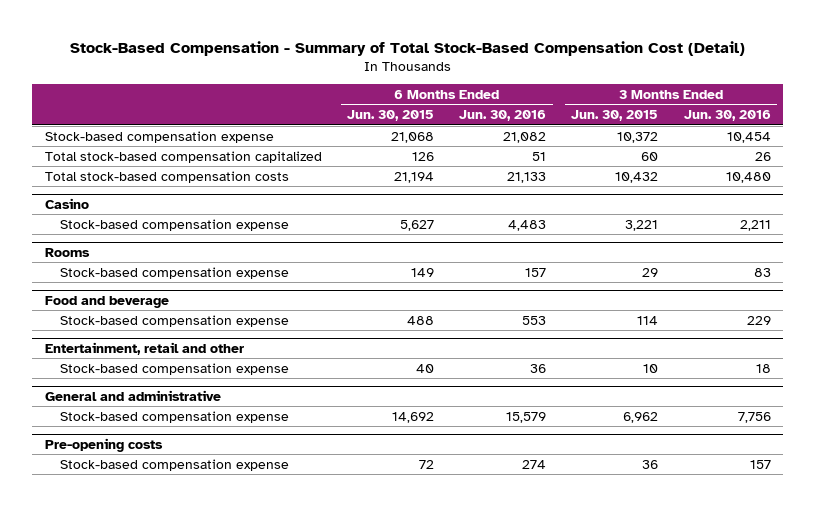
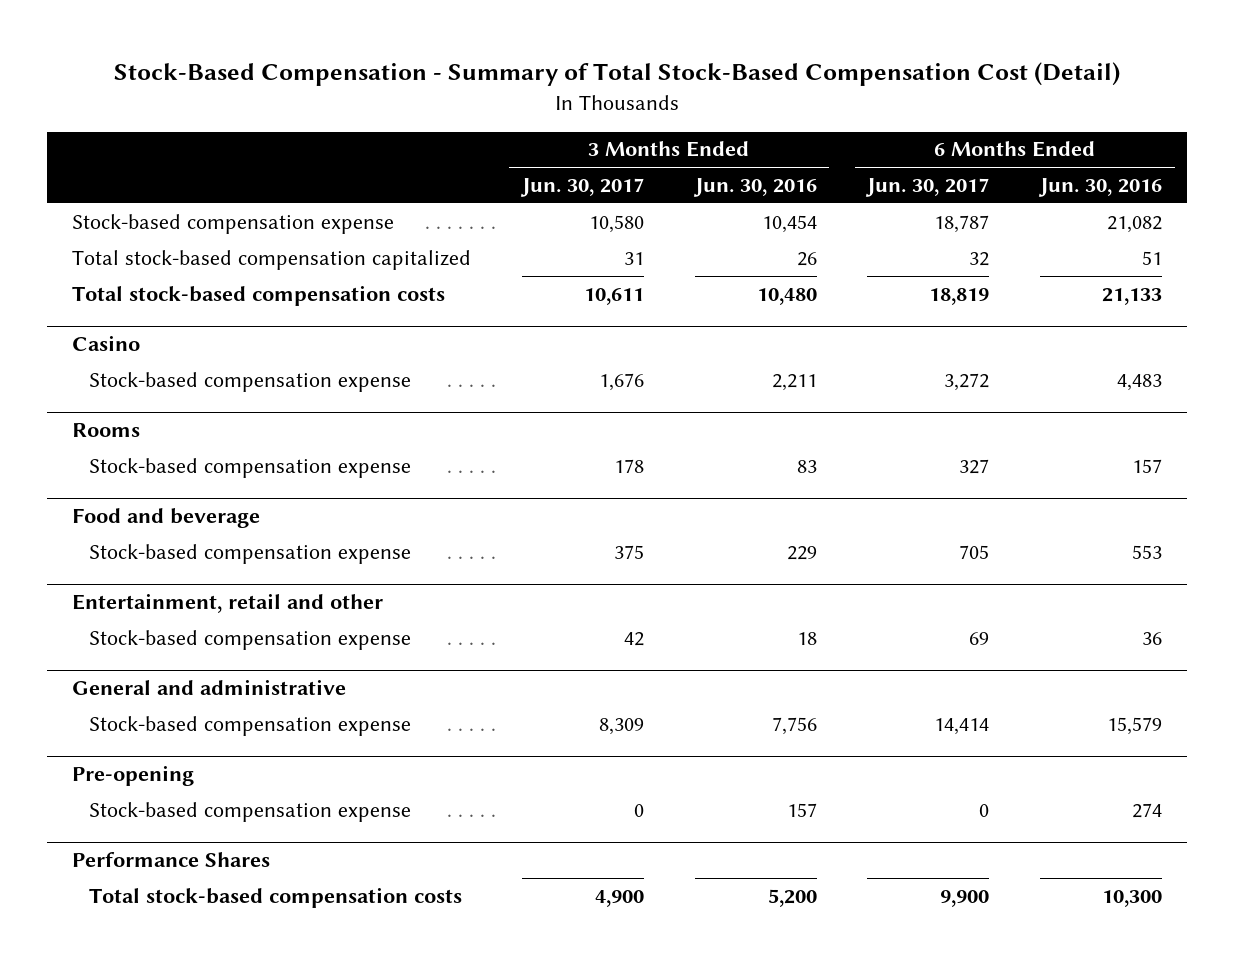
- | 6 Months Ended Jun. 30, 2015 | 6 Months Ended Jun. 30, 2016 | 3 Months Ended Jun. 30, 2015 | 3 Months Ended Jun. 30, 2016
+ | 3 Months Ended Jun. 30, 2017 | 3 Months Ended Jun. 30, 2016 | 6 Months Ended Jun. 30, 2017 | 6 Months Ended Jun. 30, 2016
- Pre-opening costs
+ Pre-opening
+ Performance Shares
+ Total stock-based compensation costs | 4,900 | 5,200 | 9,900 | 10,300

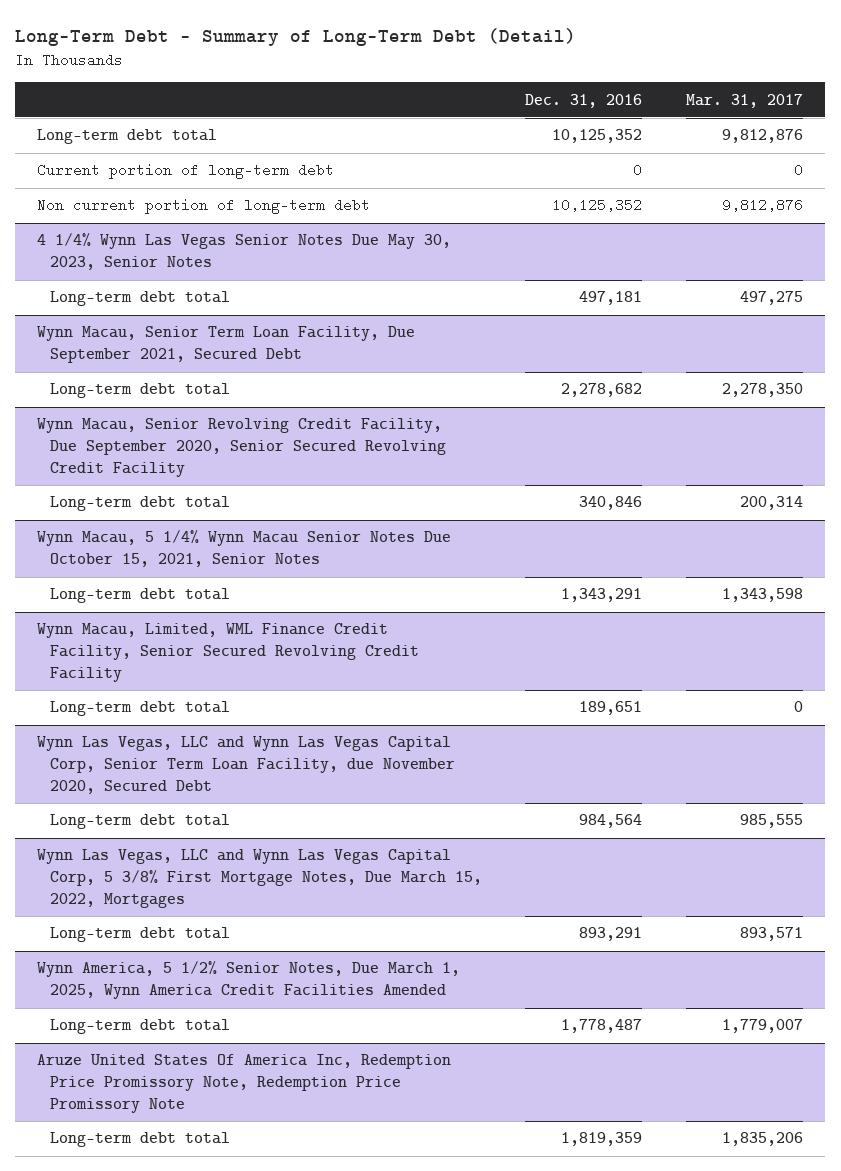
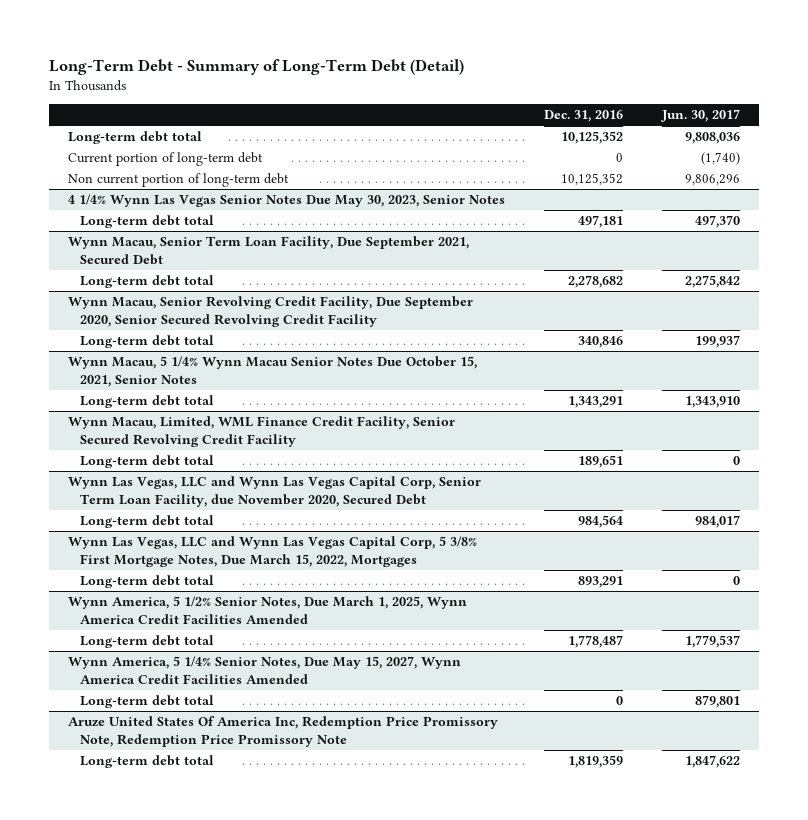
- | Dec. 31, 2016 | Mar. 31, 2017
+ | Dec. 31, 2016 | Jun. 30, 2017
+ Wynn America, 5 1/4% Senior Notes, Due May 15, 2027, Wynn America Credit Facilities Amended
+ Long-term debt total | 0 | 879,801

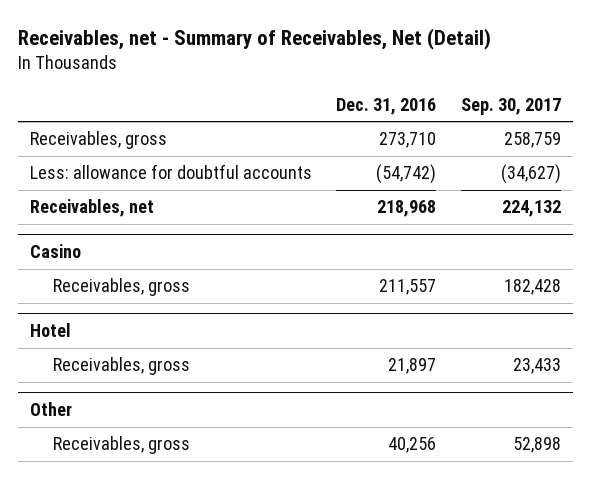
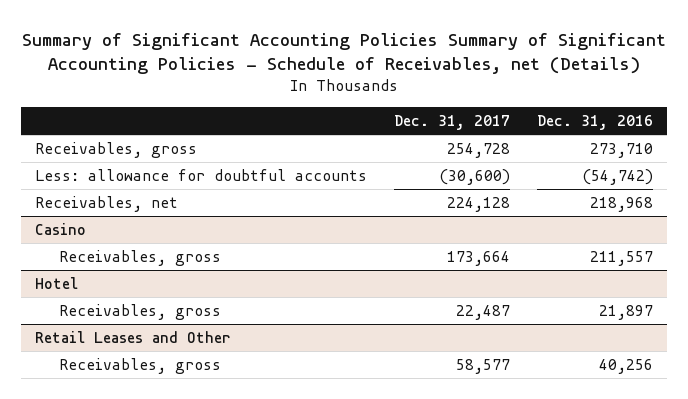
- Receivables, net - Summary of Receivables, Net (Detail)
+ Summary of Significant Accounting Policies Summary of Significant Accounting Policies - Schedule of Receivables, net (Details)
- | Dec. 31, 2016 | Sep. 30, 2017
+ | Dec. 31, 2017 | Dec. 31, 2016
- Other
+ Retail Leases and Other

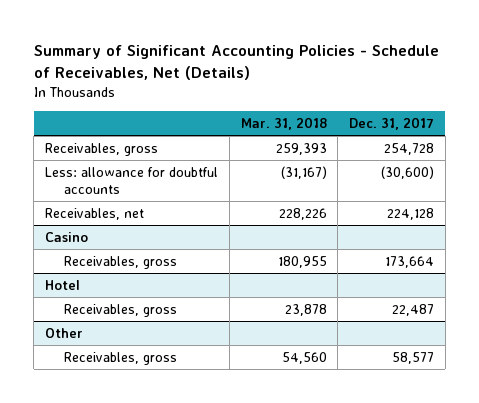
- Summary of Significant Accounting Policies Summary of Significant Accounting Policies - Schedule of Receivables, net (Details)
+ Summary of Significant Accounting Policies - Schedule of Receivables, Net (Details)
- | Dec. 31, 2017 | Dec. 31, 2016
+ | Mar. 31, 2018 | Dec. 31, 2017
- Retail Leases and Other
+ Other

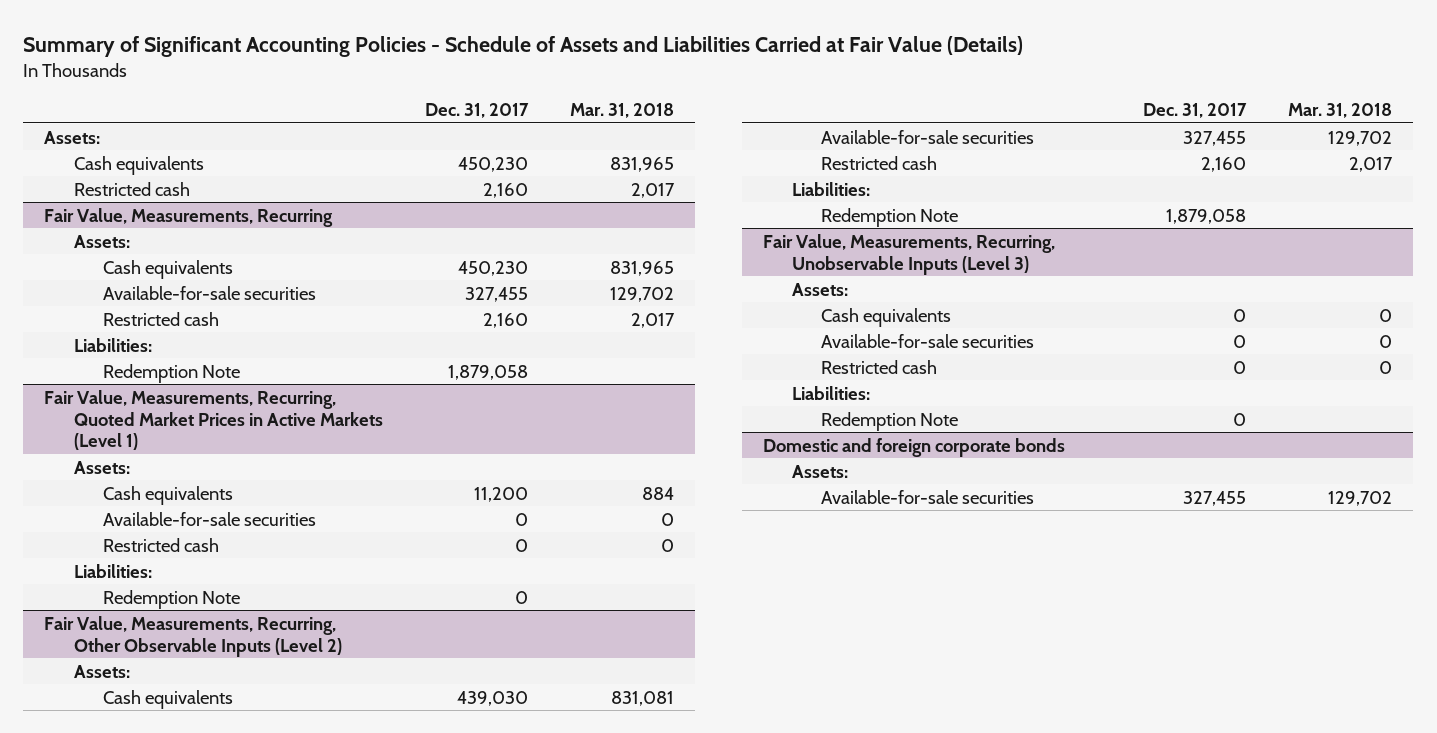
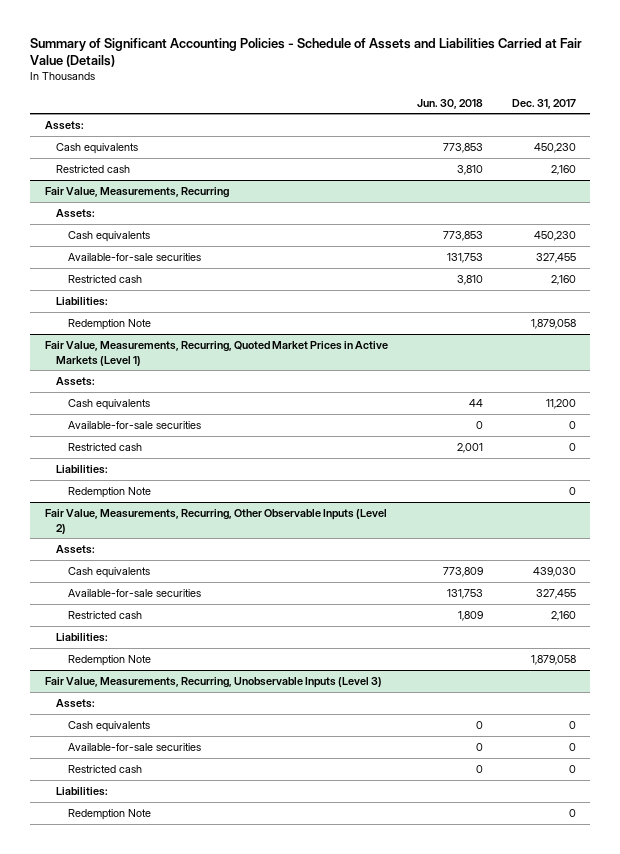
- | Dec. 31, 2017 | Mar. 31, 2018
+ | Jun. 30, 2018 | Dec. 31, 2017
- Domestic and foreign corporate bonds
- Assets:
- Available-for-sale securities | 327,455 | 129,702

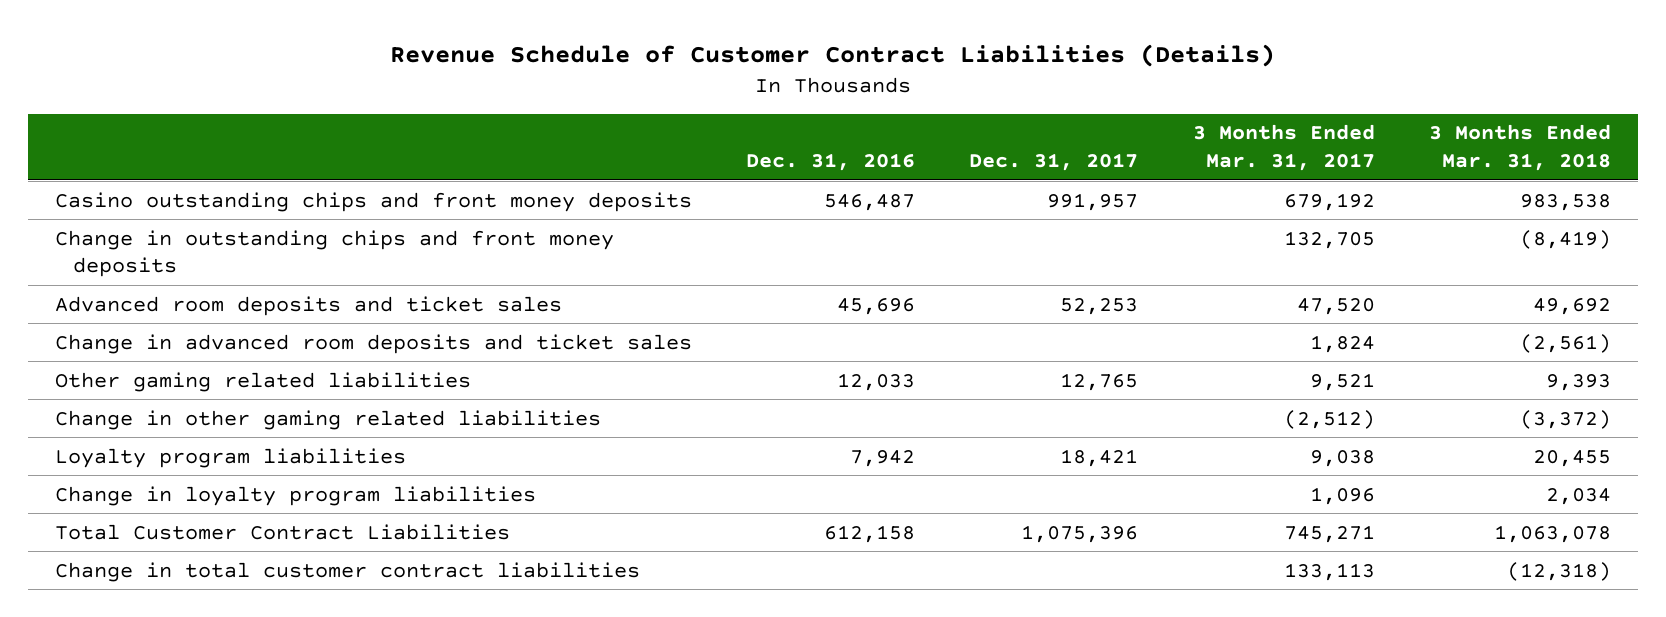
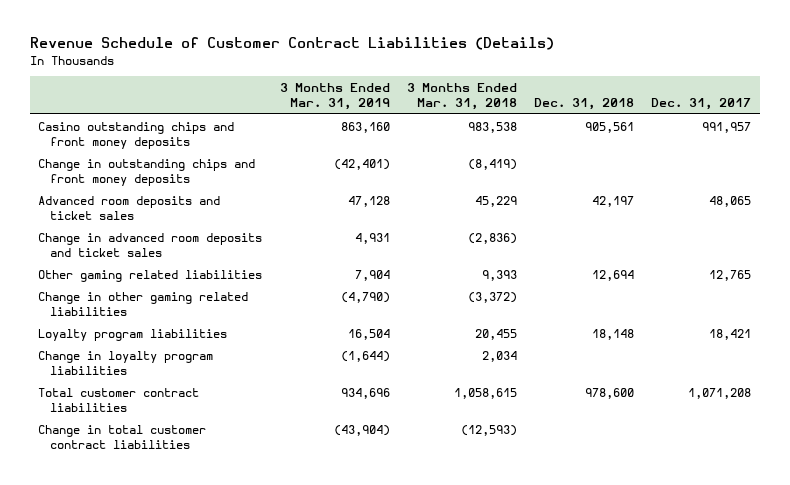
- | Dec. 31, 2016 | Dec. 31, 2017 | 3 Months Ended Mar. 31, 2017 | 3 Months Ended Mar. 31, 2018
+ | 3 Months Ended Mar. 31, 2019 | 3 Months Ended Mar. 31, 2018 | Dec. 31, 2018 | Dec. 31, 2017
- Advanced room deposits and ticket sales | 45,696 | 52,253 | 47,520 | 49,692
- Change in advanced room deposits and ticket sales | | | 1,824 | (2,561)
+ Advanced room deposits and ticket sales | 47,128 | 45,229 | 42,197 | 48,065
+ Change in advanced room deposits and ticket sales | 4,931 | (2,836) | |
- Total Customer Contract Liabilities | 612,158 | 1,075,396 | 745,271 | 1,063,078
- Change in total customer contract liabilities | | | 133,113 | (12,318)
+ Total customer contract liabilities | 934,696 | 1,058,615 | 978,600 | 1,071,208
+ Change in total customer contract liabilities | (43,904) | (12,593) | |

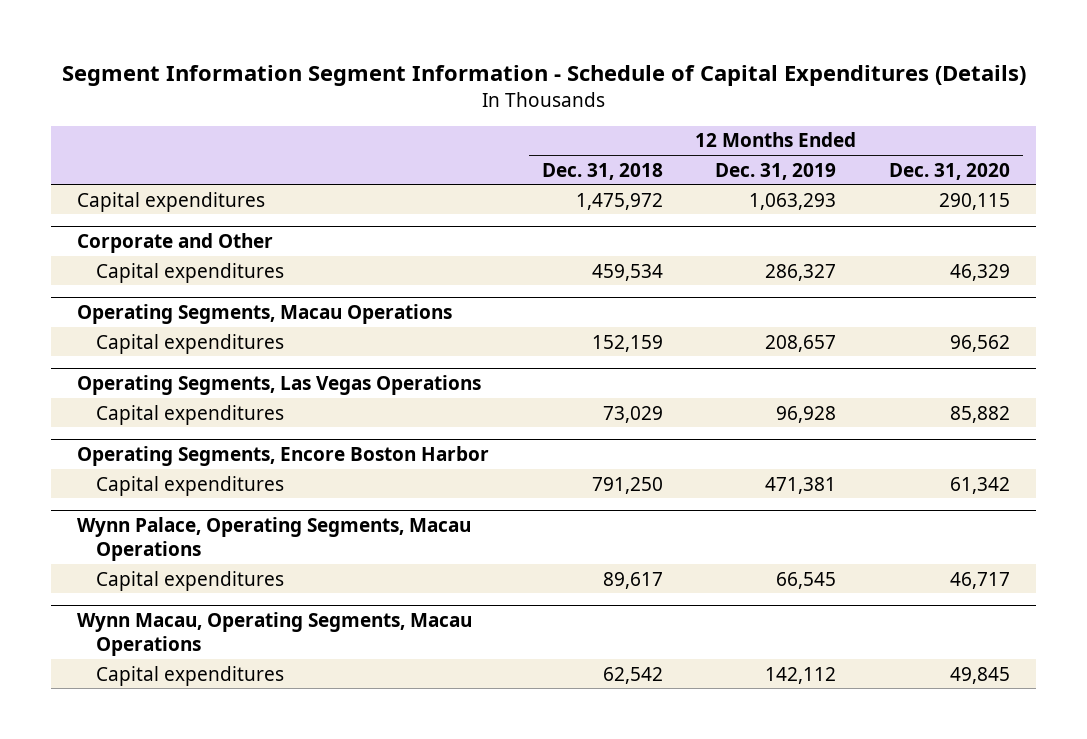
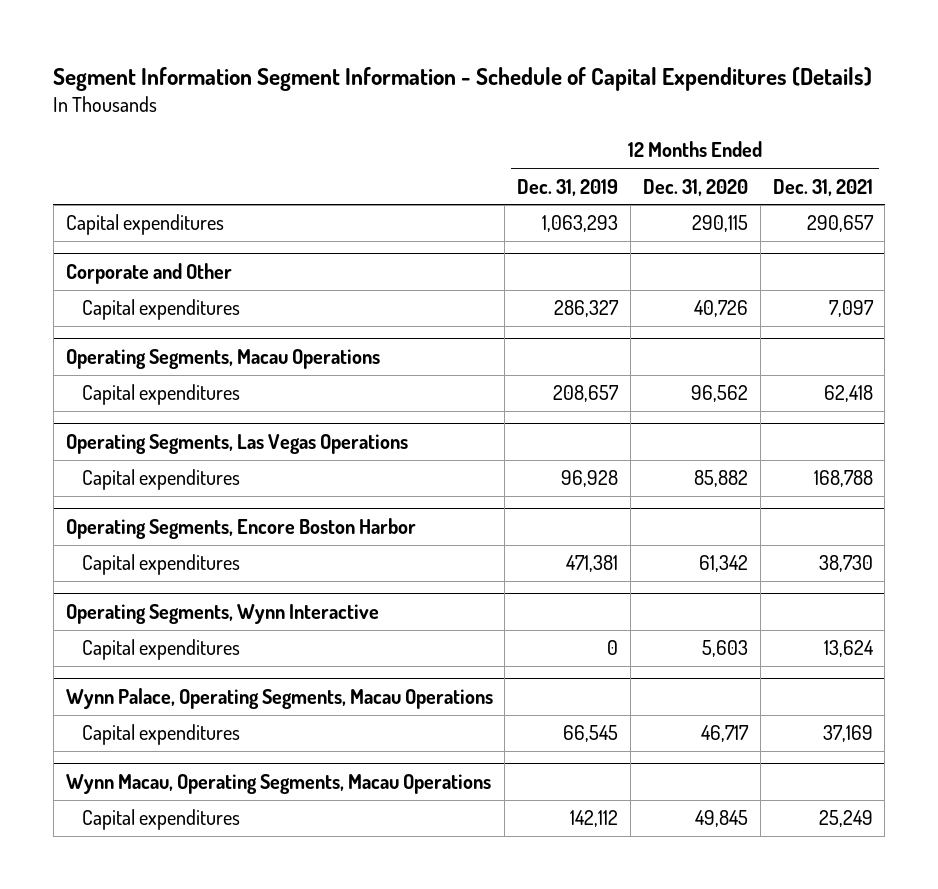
- | 12 Months Ended Dec. 31, 2018 | 12 Months Ended Dec. 31, 2019 | 12 Months Ended Dec. 31, 2020
+ | 12 Months Ended Dec. 31, 2019 | 12 Months Ended Dec. 31, 2020 | 12 Months Ended Dec. 31, 2021
@ Corporate and Other
- Capital expenditures | 459,534 | 286,327 | 46,329
+ Capital expenditures | 286,327 | 40,726 | 7,097
+ Operating Segments, Wynn Interactive
+ Capital expenditures | 0 | 5,603 | 13,624

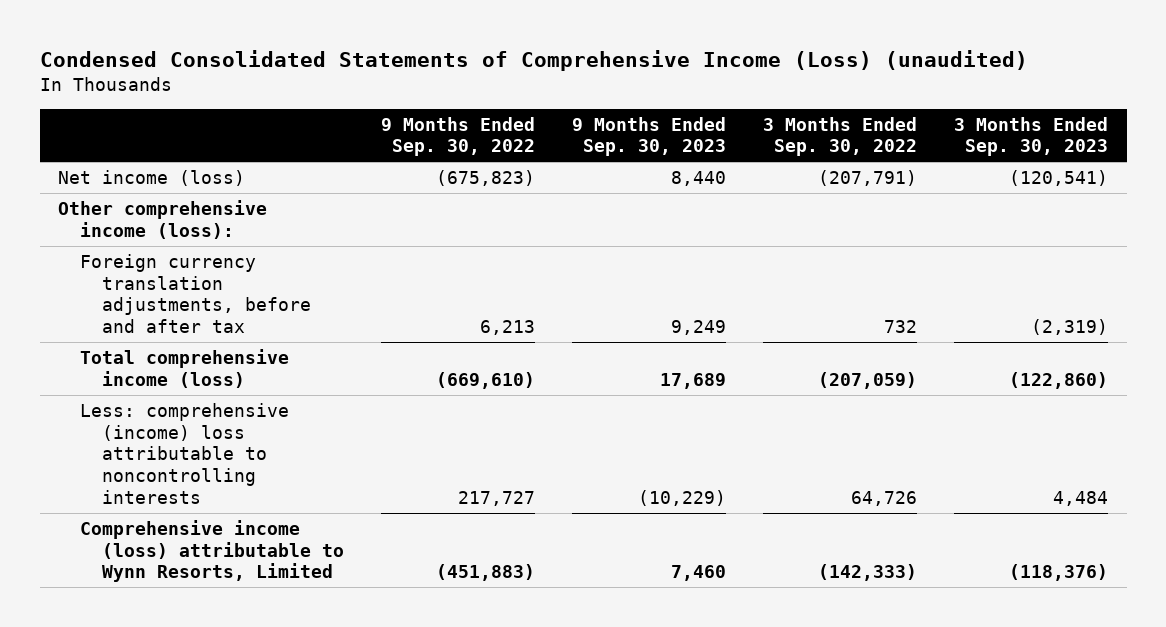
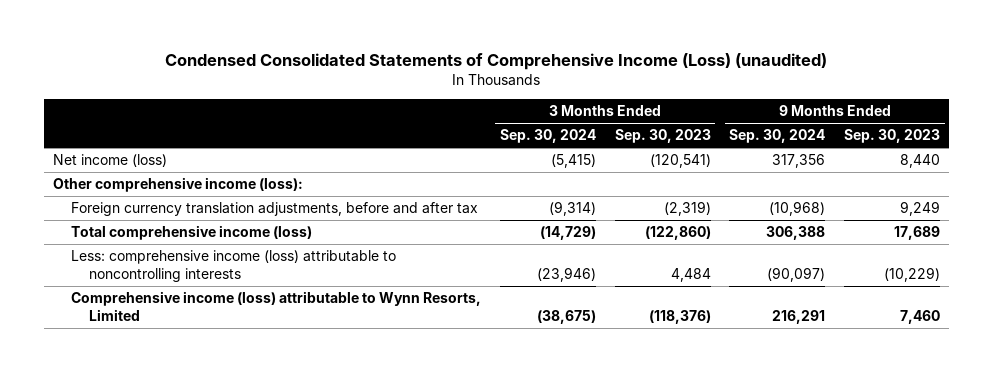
- | 9 Months Ended Sep. 30, 2022 | 9 Months Ended Sep. 30, 2023 | 3 Months Ended Sep. 30, 2022 | 3 Months Ended Sep. 30, 2023
+ | 3 Months Ended Sep. 30, 2024 | 3 Months Ended Sep. 30, 2023 | 9 Months Ended Sep. 30, 2024 | 9 Months Ended Sep. 30, 2023
- Less: comprehensive (income) loss attributable to noncontrolling interests | 217,727 | (10,229) | 64,726 | 4,484
+ Less: comprehensive income (loss) attributable to noncontrolling interests | (23,946) | 4,484 | (90,097) | (10,229)

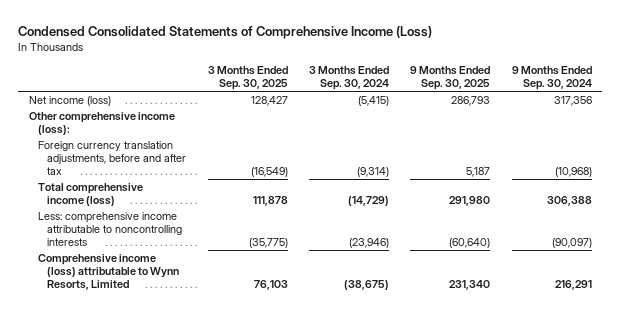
- Condensed Consolidated Statements of Comprehensive Income (Loss) (unaudited)
+ Condensed Consolidated Statements of Comprehensive Income (Loss)
- | 3 Months Ended Sep. 30, 2024 | 3 Months Ended Sep. 30, 2023 | 9 Months Ended Sep. 30, 2024 | 9 Months Ended Sep. 30, 2023
+ | 3 Months Ended Sep. 30, 2025 | 3 Months Ended Sep. 30, 2024 | 9 Months Ended Sep. 30, 2025 | 9 Months Ended Sep. 30, 2024
- Less: comprehensive income (loss) attributable to noncontrolling interests | (23,946) | 4,484 | (90,097) | (10,229)
+ Less: comprehensive income attributable to noncontrolling interests | (35,775) | (23,946) | (60,640) | (90,097)

